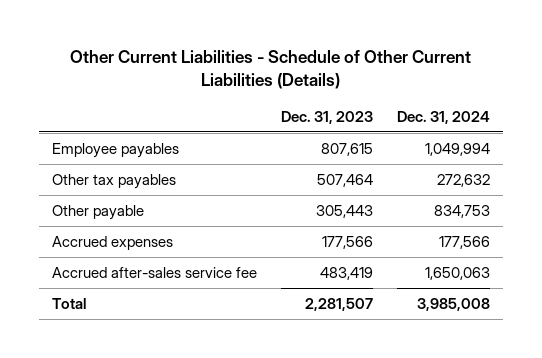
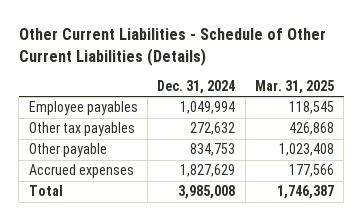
- | Dec. 31, 2023 | Dec. 31, 2024
+ | Dec. 31, 2024 | Mar. 31, 2025
- Accrued expenses | 177,566 | 177,566
- Accrued after-sales service fee | 483,419 | 1,650,063
+ Accrued expenses | 1,827,629 | 177,566

